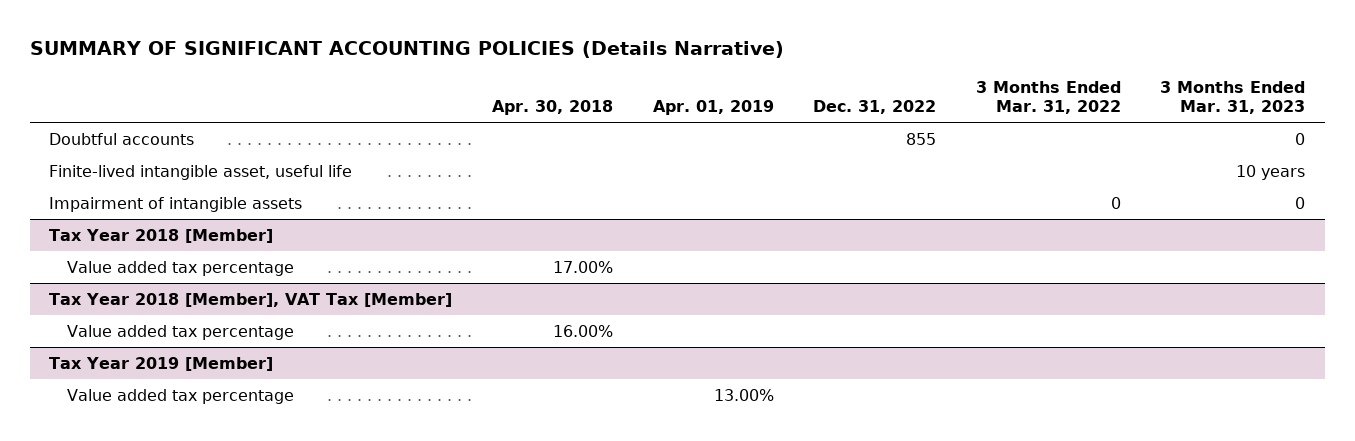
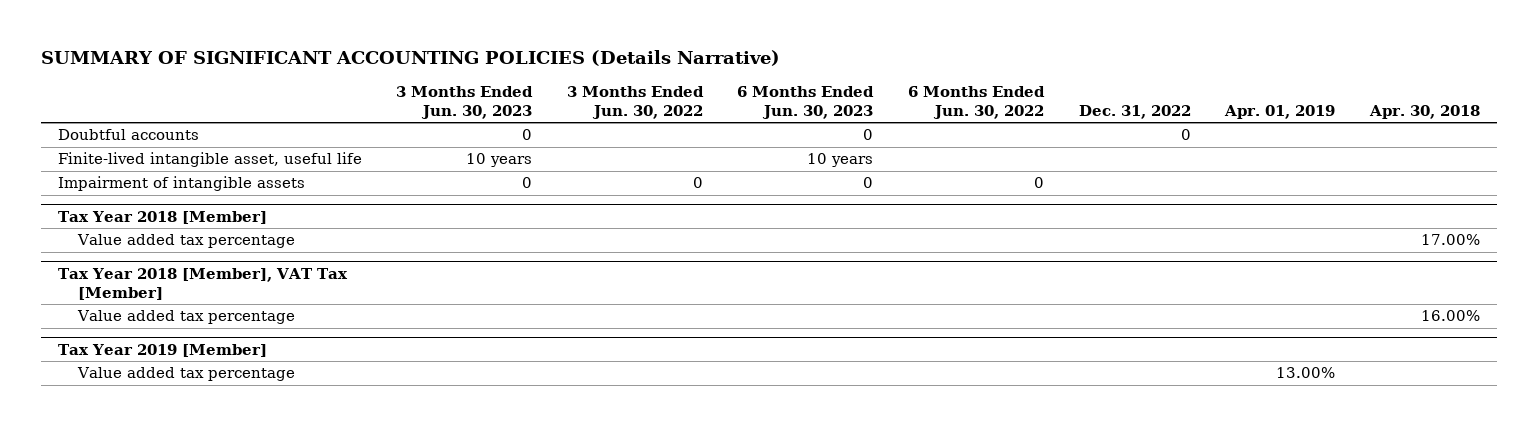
- | Apr. 30, 2018 | Apr. 01, 2019 | Dec. 31, 2022 | 3 Months Ended Mar. 31, 2022 | 3 Months Ended Mar. 31, 2023
+ | 3 Months Ended Jun. 30, 2023 | 3 Months Ended Jun. 30, 2022 | 6 Months Ended Jun. 30, 2023 | 6 Months Ended Jun. 30, 2022 | Dec. 31, 2022 | Apr. 01, 2019 | Apr. 30, 2018
- Doubtful accounts | | | 855 | | 0
+ Doubtful accounts | 0 | | 0 | | 0 | |

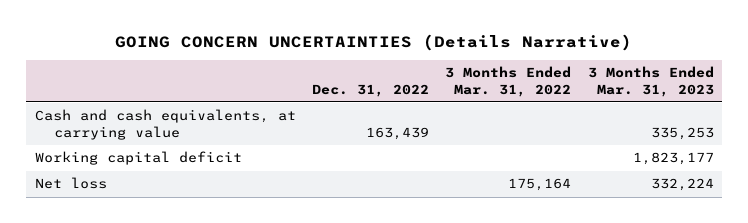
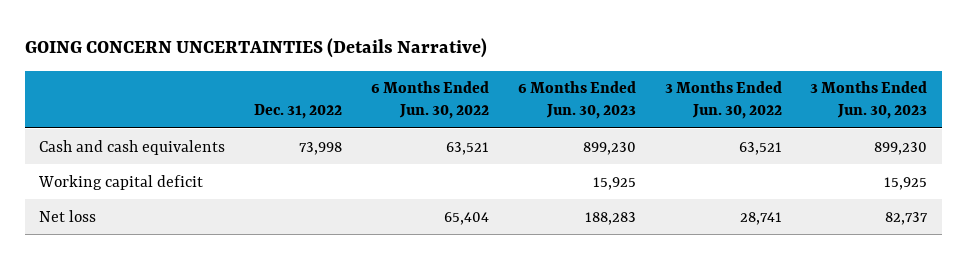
- | Dec. 31, 2022 | 3 Months Ended Mar. 31, 2022 | 3 Months Ended Mar. 31, 2023
+ | Dec. 31, 2022 | 6 Months Ended Jun. 30, 2022 | 6 Months Ended Jun. 30, 2023 | 3 Months Ended Jun. 30, 2022 | 3 Months Ended Jun. 30, 2023
- Cash and cash equivalents, at carrying value | 163,439 | | 335,253
+ Cash and cash equivalents | 73,998 | 63,521 | 899,230 | 63,521 | 899,230

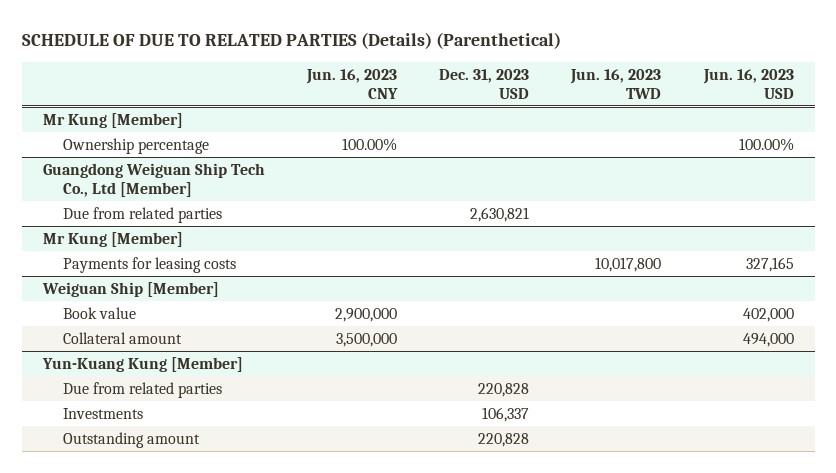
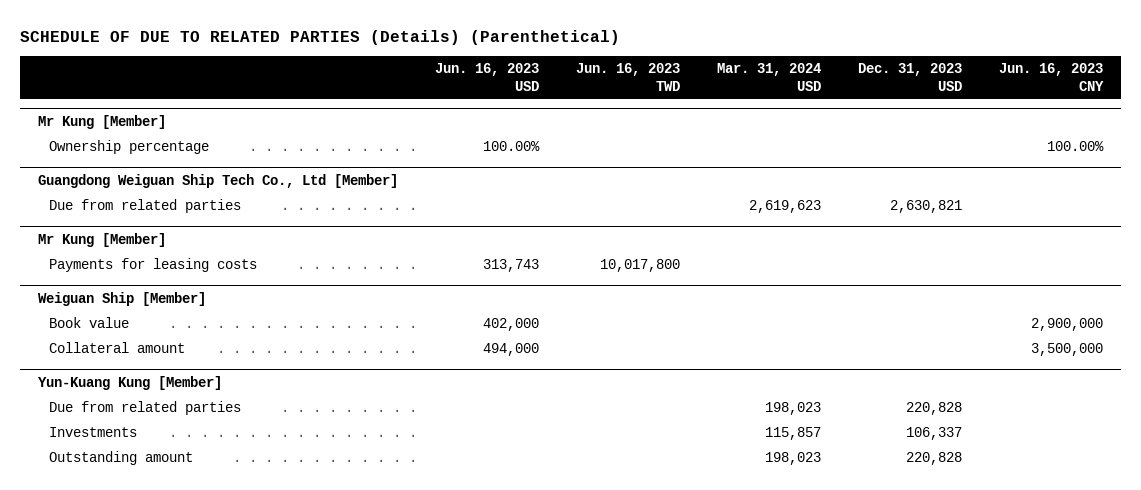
- | Jun. 16, 2023 CNY | Dec. 31, 2023 USD | Jun. 16, 2023 TWD | Jun. 16, 2023 USD
+ | Jun. 16, 2023 USD | Jun. 16, 2023 TWD | Mar. 31, 2024 USD | Dec. 31, 2023 USD | Jun. 16, 2023 CNY
@ Mr Kung [Member]
- Payments for leasing costs | | | 10,017,800 | 327,165
+ Payments for leasing costs | 313,743 | 10,017,800 | | |

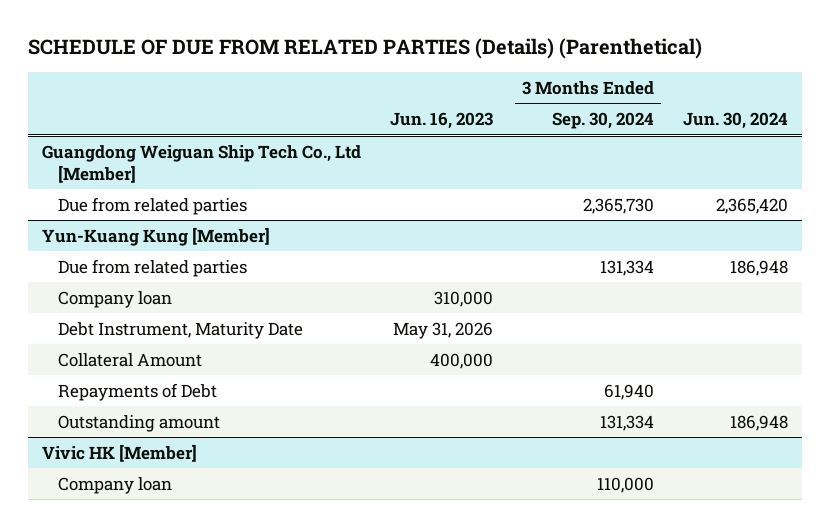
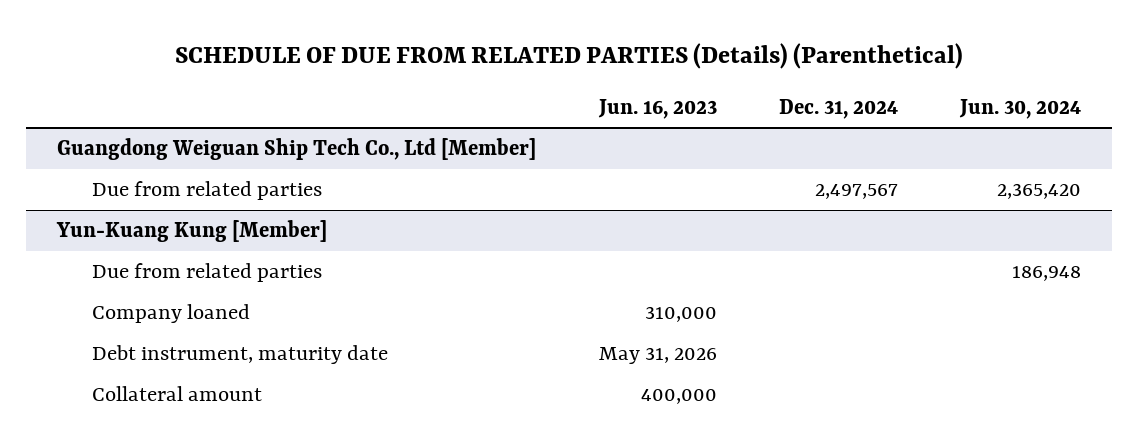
- | Jun. 16, 2023 | 3 Months Ended Sep. 30, 2024 | Jun. 30, 2024
+ | Jun. 16, 2023 | Dec. 31, 2024 | Jun. 30, 2024
@ Yun-Kuang Kung [Member]
- Company loan | 310,000 | |
- Debt Instrument, Maturity Date | May 31, 2026 | |
- Collateral Amount | 400,000 | |
- Repayments of Debt | | 61,940 |
- Outstanding amount | | 131,334 | 186,948
- Vivic HK [Member]
- Company loan | | 110,000 |
@ Yun-Kuang Kung [Member]
+ Company loaned | 310,000 | |
+ Debt instrument, maturity date | May 31, 2026 | |
+ Collateral amount | 400,000 | |

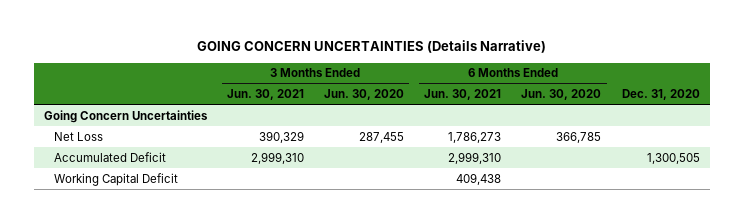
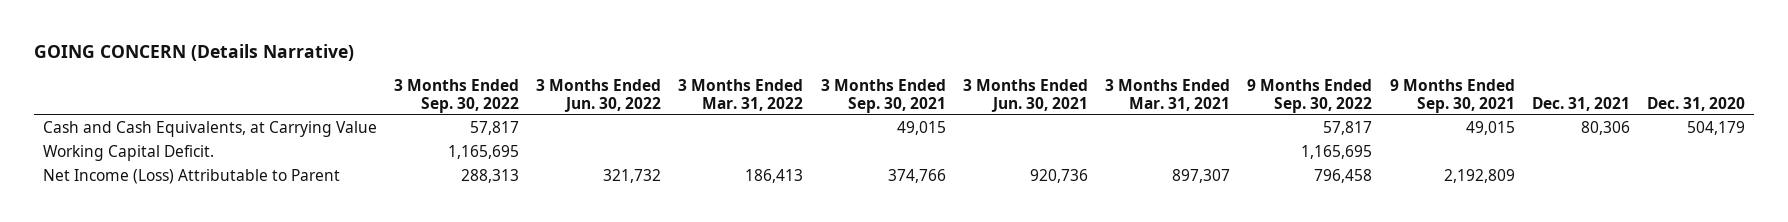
- GOING CONCERN UNCERTAINTIES (Details Narrative)
+ GOING CONCERN (Details Narrative)
- | 3 Months Ended Jun. 30, 2021 | 3 Months Ended Jun. 30, 2020 | 6 Months Ended Jun. 30, 2021 | 6 Months Ended Jun. 30, 2020 | Dec. 31, 2020
+ | 3 Months Ended Sep. 30, 2022 | 3 Months Ended Jun. 30, 2022 | 3 Months Ended Mar. 31, 2022 | 3 Months Ended Sep. 30, 2021 | 3 Months Ended Jun. 30, 2021 | 3 Months Ended Mar. 31, 2021 | 9 Months Ended Sep. 30, 2022 | 9 Months Ended Sep. 30, 2021 | Dec. 31, 2021 | Dec. 31, 2020
- Going Concern Uncertainties
- Net Loss | 390,329 | 287,455 | 1,786,273 | 366,785 |
- Accumulated Deficit | 2,999,310 | | 2,999,310 | | 1,300,505
- Working Capital Deficit | | | 409,438 | |
+ Cash and Cash Equivalents, at Carrying Value | 57,817 | | | 49,015 | | | 57,817 | 49,015 | 80,306 | 504,179
+ Working Capital Deficit. | 1,165,695 | | | | | | 1,165,695 | | |
+ Net Income (Loss) Attributable to Parent | 288,313 | 321,732 | 186,413 | 374,766 | 920,736 | 897,307 | 796,458 | 2,192,809 | |

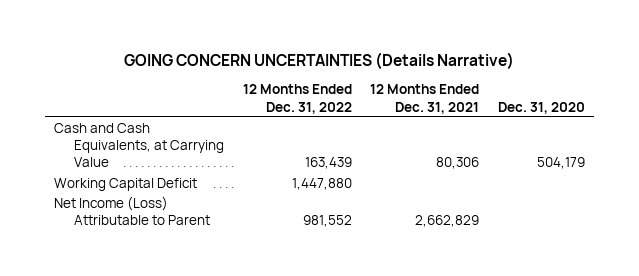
- GOING CONCERN (Details Narrative)
+ GOING CONCERN UNCERTAINTIES (Details Narrative)
- | 3 Months Ended Sep. 30, 2022 | 3 Months Ended Jun. 30, 2022 | 3 Months Ended Mar. 31, 2022 | 3 Months Ended Sep. 30, 2021 | 3 Months Ended Jun. 30, 2021 | 3 Months Ended Mar. 31, 2021 | 9 Months Ended Sep. 30, 2022 | 9 Months Ended Sep. 30, 2021 | Dec. 31, 2021 | Dec. 31, 2020
+ | 12 Months Ended Dec. 31, 2022 | 12 Months Ended Dec. 31, 2021 | Dec. 31, 2020
- Working Capital Deficit. | 1,165,695 | | | | | | 1,165,695 | | |
+ Working Capital Deficit | 1,447,880 | |

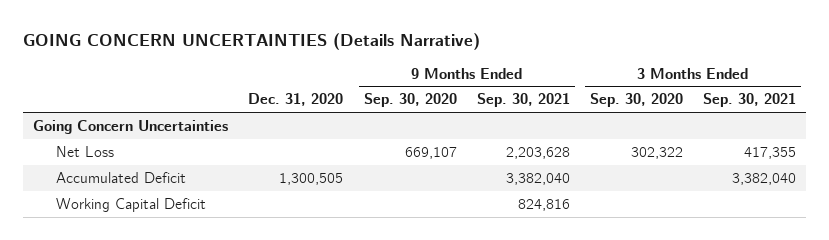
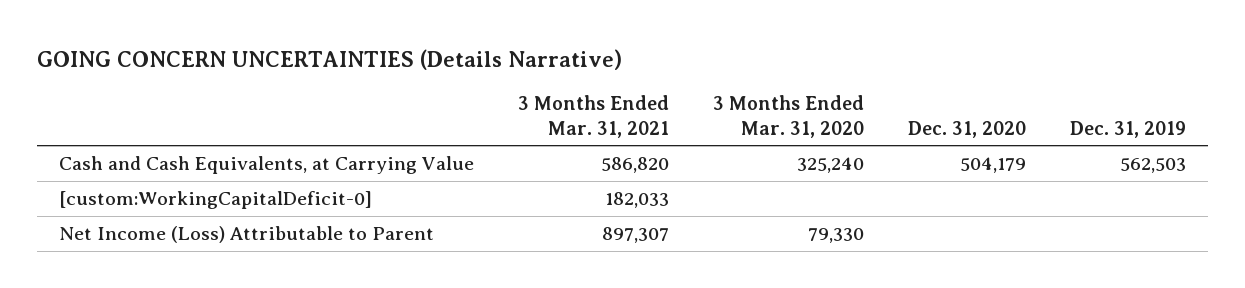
- | Dec. 31, 2020 | 9 Months Ended Sep. 30, 2020 | 9 Months Ended Sep. 30, 2021 | 3 Months Ended Sep. 30, 2020 | 3 Months Ended Sep. 30, 2021
+ | 3 Months Ended Mar. 31, 2021 | 3 Months Ended Mar. 31, 2020 | Dec. 31, 2020 | Dec. 31, 2019
- Going Concern Uncertainties
- Net Loss | | 669,107 | 2,203,628 | 302,322 | 417,355
- Accumulated Deficit | 1,300,505 | | 3,382,040 | | 3,382,040
- Working Capital Deficit | | | 824,816 | |
+ Cash and Cash Equivalents, at Carrying Value | 586,820 | 325,240 | 504,179 | 562,503
+ [custom:WorkingCapitalDeficit-0] | 182,033 | | |
+ Net Income (Loss) Attributable to Parent | 897,307 | 79,330 | |

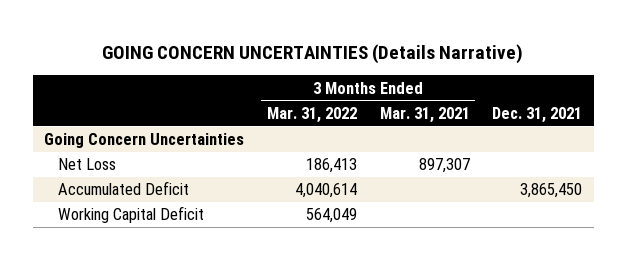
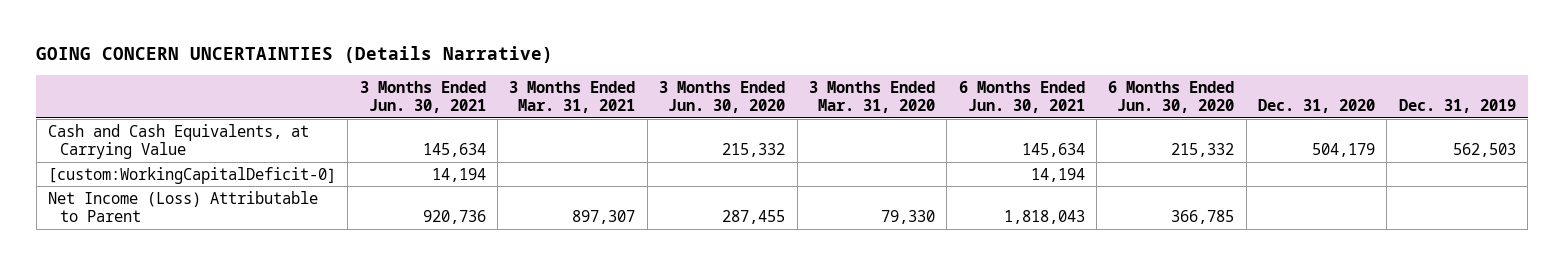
- | 3 Months Ended Mar. 31, 2022 | 3 Months Ended Mar. 31, 2021 | Dec. 31, 2021
+ | 3 Months Ended Jun. 30, 2021 | 3 Months Ended Mar. 31, 2021 | 3 Months Ended Jun. 30, 2020 | 3 Months Ended Mar. 31, 2020 | 6 Months Ended Jun. 30, 2021 | 6 Months Ended Jun. 30, 2020 | Dec. 31, 2020 | Dec. 31, 2019
- Going Concern Uncertainties
- Net Loss | 186,413 | 897,307 |
- Accumulated Deficit | 4,040,614 | | 3,865,450
- Working Capital Deficit | 564,049 | |
+ Cash and Cash Equivalents, at Carrying Value | 145,634 | | 215,332 | | 145,634 | 215,332 | 504,179 | 562,503
+ [custom:WorkingCapitalDeficit-0] | 14,194 | | | | 14,194 | | |
+ Net Income (Loss) Attributable to Parent | 920,736 | 897,307 | 287,455 | 79,330 | 1,818,043 | 366,785 | |

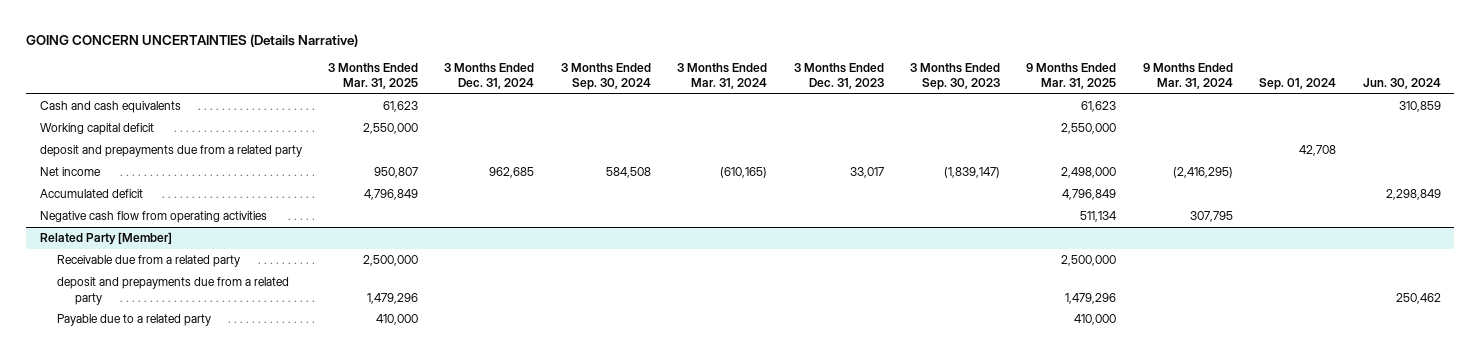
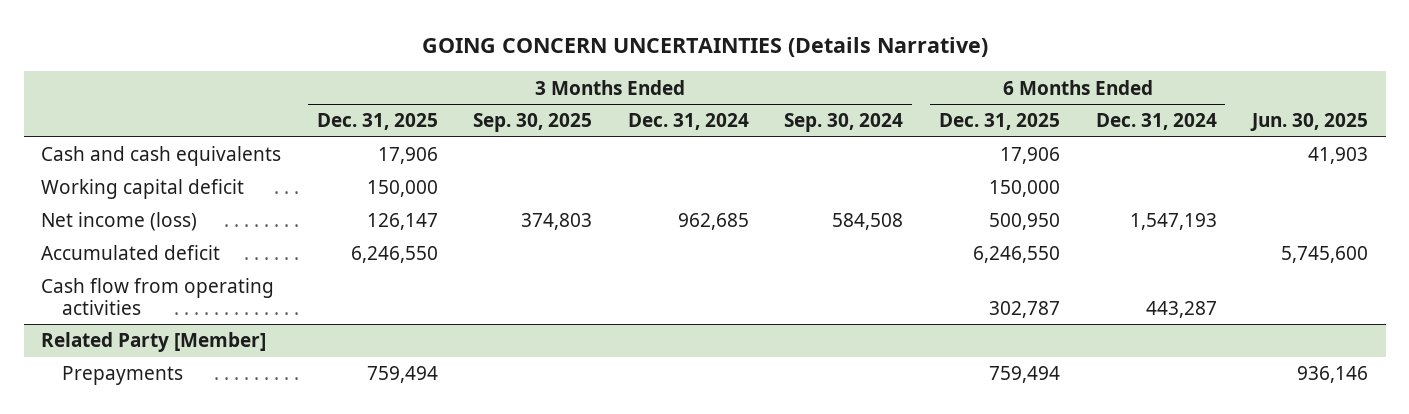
- | 3 Months Ended Mar. 31, 2025 | 3 Months Ended Dec. 31, 2024 | 3 Months Ended Sep. 30, 2024 | 3 Months Ended Mar. 31, 2024 | 3 Months Ended Dec. 31, 2023 | 3 Months Ended Sep. 30, 2023 | 9 Months Ended Mar. 31, 2025 | 9 Months Ended Mar. 31, 2024 | Sep. 01, 2024 | Jun. 30, 2024
+ | 3 Months Ended Dec. 31, 2025 | 3 Months Ended Sep. 30, 2025 | 3 Months Ended Dec. 31, 2024 | 3 Months Ended Sep. 30, 2024 | 6 Months Ended Dec. 31, 2025 | 6 Months Ended Dec. 31, 2024 | Jun. 30, 2025
- deposit and prepayments due from a related party | | | | | | | | | 42,708 |
- Net income | 950,807 | 962,685 | 584,508 | (610,165) | 33,017 | (1,839,147) | 2,498,000 | (2,416,295) | |
+ Net income (loss) | 126,147 | 374,803 | 962,685 | 584,508 | 500,950 | 1,547,193 |
- Negative cash flow from operating activities | | | | | | | 511,134 | 307,795 | |
+ Cash flow from operating activities | | | | | 302,787 | 443,287 |
@ Related Party [Member]
- Receivable due from a related party | 2,500,000 | | | | | | 2,500,000 | | |
- deposit and prepayments due from a related party | 1,479,296 | | | | | | 1,479,296 | | | 250,462
- Payable due to a related party | 410,000 | | | | | | 410,000 | | |
+ Prepayments | 759,494 | | | | 759,494 | | 936,146

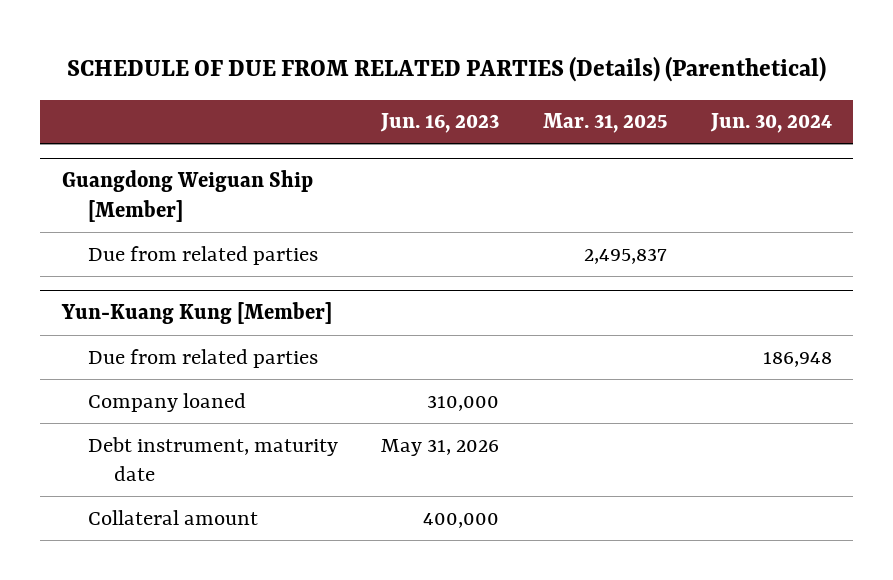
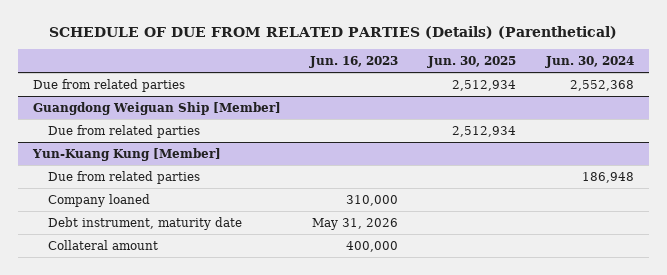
- | Jun. 16, 2023 | Mar. 31, 2025 | Jun. 30, 2024
+ | Jun. 16, 2023 | Jun. 30, 2025 | Jun. 30, 2024
+ Due from related parties | | 2,512,934 | 2,552,368

